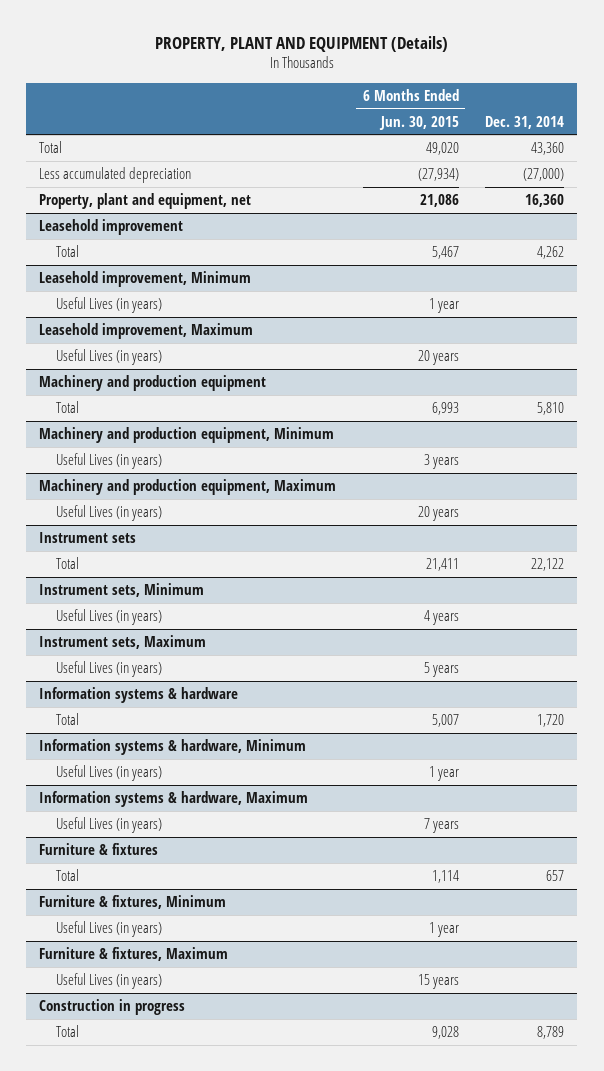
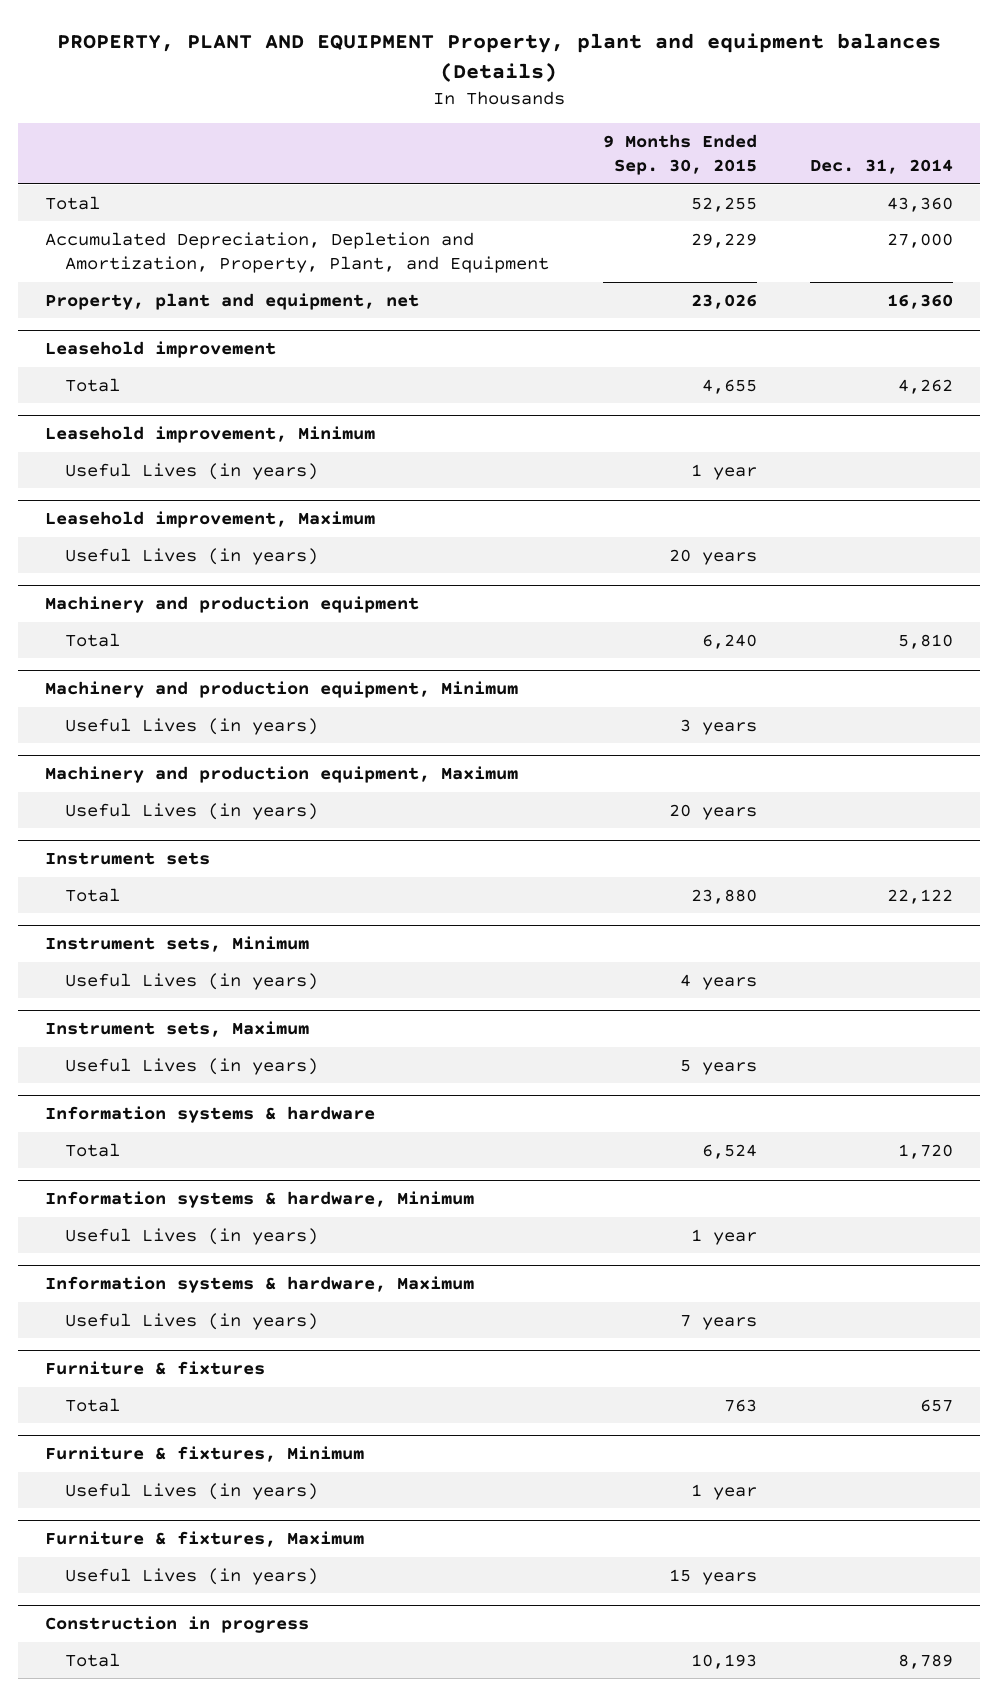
- PROPERTY, PLANT AND EQUIPMENT (Details)
+ PROPERTY, PLANT AND EQUIPMENT Property, plant and equipment balances (Details)
- | 6 Months Ended Jun. 30, 2015 | Dec. 31, 2014
+ | 9 Months Ended Sep. 30, 2015 | Dec. 31, 2014
- Less accumulated depreciation | (27,934) | (27,000)
+ Accumulated Depreciation, Depletion and Amortization, Property, Plant, and Equipment | 29,229 | 27,000

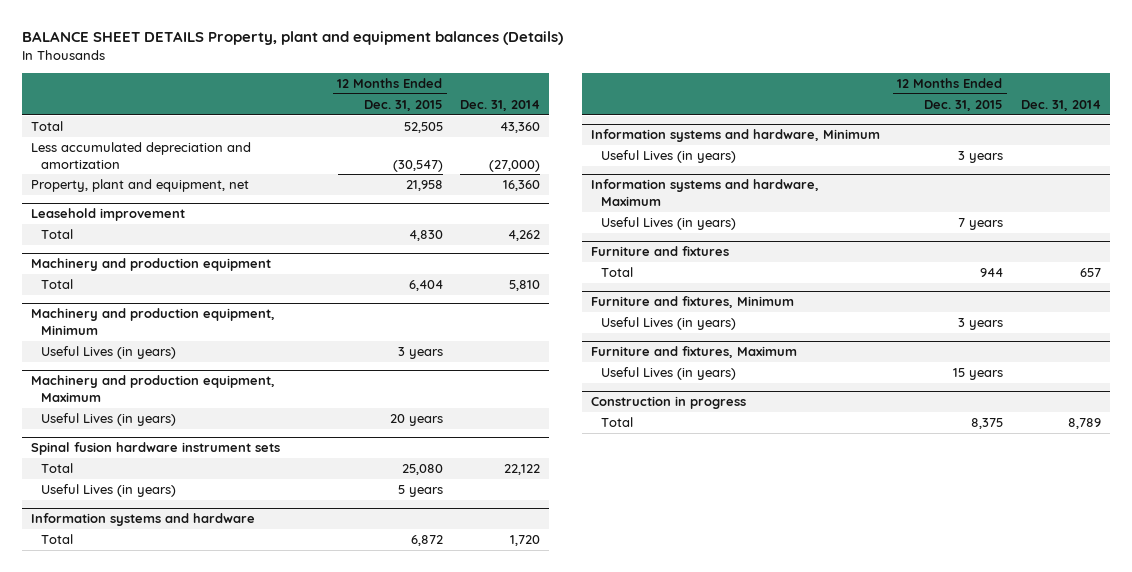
- PROPERTY, PLANT AND EQUIPMENT Property, plant and equipment balances (Details)
+ BALANCE SHEET DETAILS Property, plant and equipment balances (Details)
- | 9 Months Ended Sep. 30, 2015 | Dec. 31, 2014
+ | 12 Months Ended Dec. 31, 2015 | Dec. 31, 2014
- Accumulated Depreciation, Depletion and Amortization, Property, Plant, and Equipment | 29,229 | 27,000
+ Less accumulated depreciation and amortization | (30,547) | (27,000)
- Leasehold improvement, Minimum
- Useful Lives (in years) | 1 year |
- Leasehold improvement, Maximum
- Useful Lives (in years) | 20 years |
- Instrument sets
+ Spinal fusion hardware instrument sets
- Instrument sets, Minimum
- Useful Lives (in years) | 4 years |
- Instrument sets, Maximum
- Useful Lives (in years) | 5 years |
- Information systems & hardware
+ Useful Lives (in years) | 5 years |
+ Information systems and hardware
- Information systems & hardware, Minimum
+ Information systems and hardware, Minimum
- Information systems & hardware, Maximum
+ Information systems and hardware, Maximum
- Furniture & fixtures
+ Furniture and fixtures
- Furniture & fixtures, Minimum
+ Furniture and fixtures, Minimum
- Furniture & fixtures, Maximum
+ Furniture and fixtures, Maximum

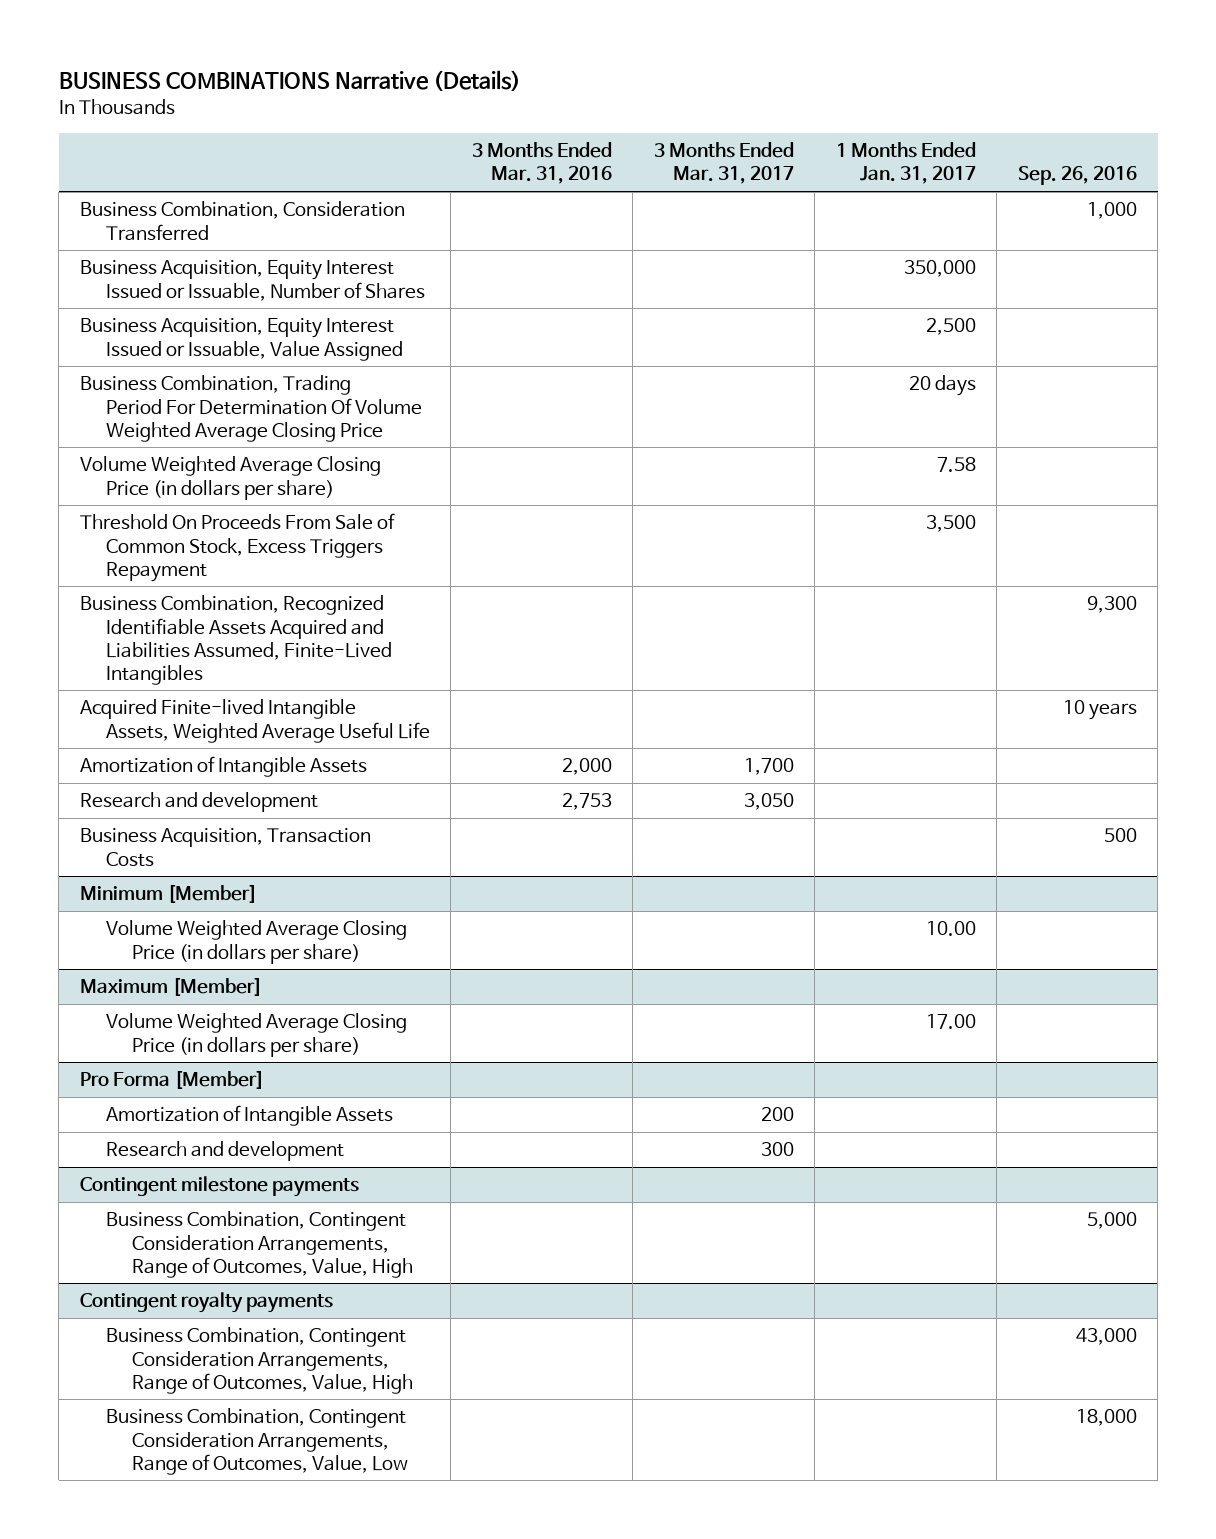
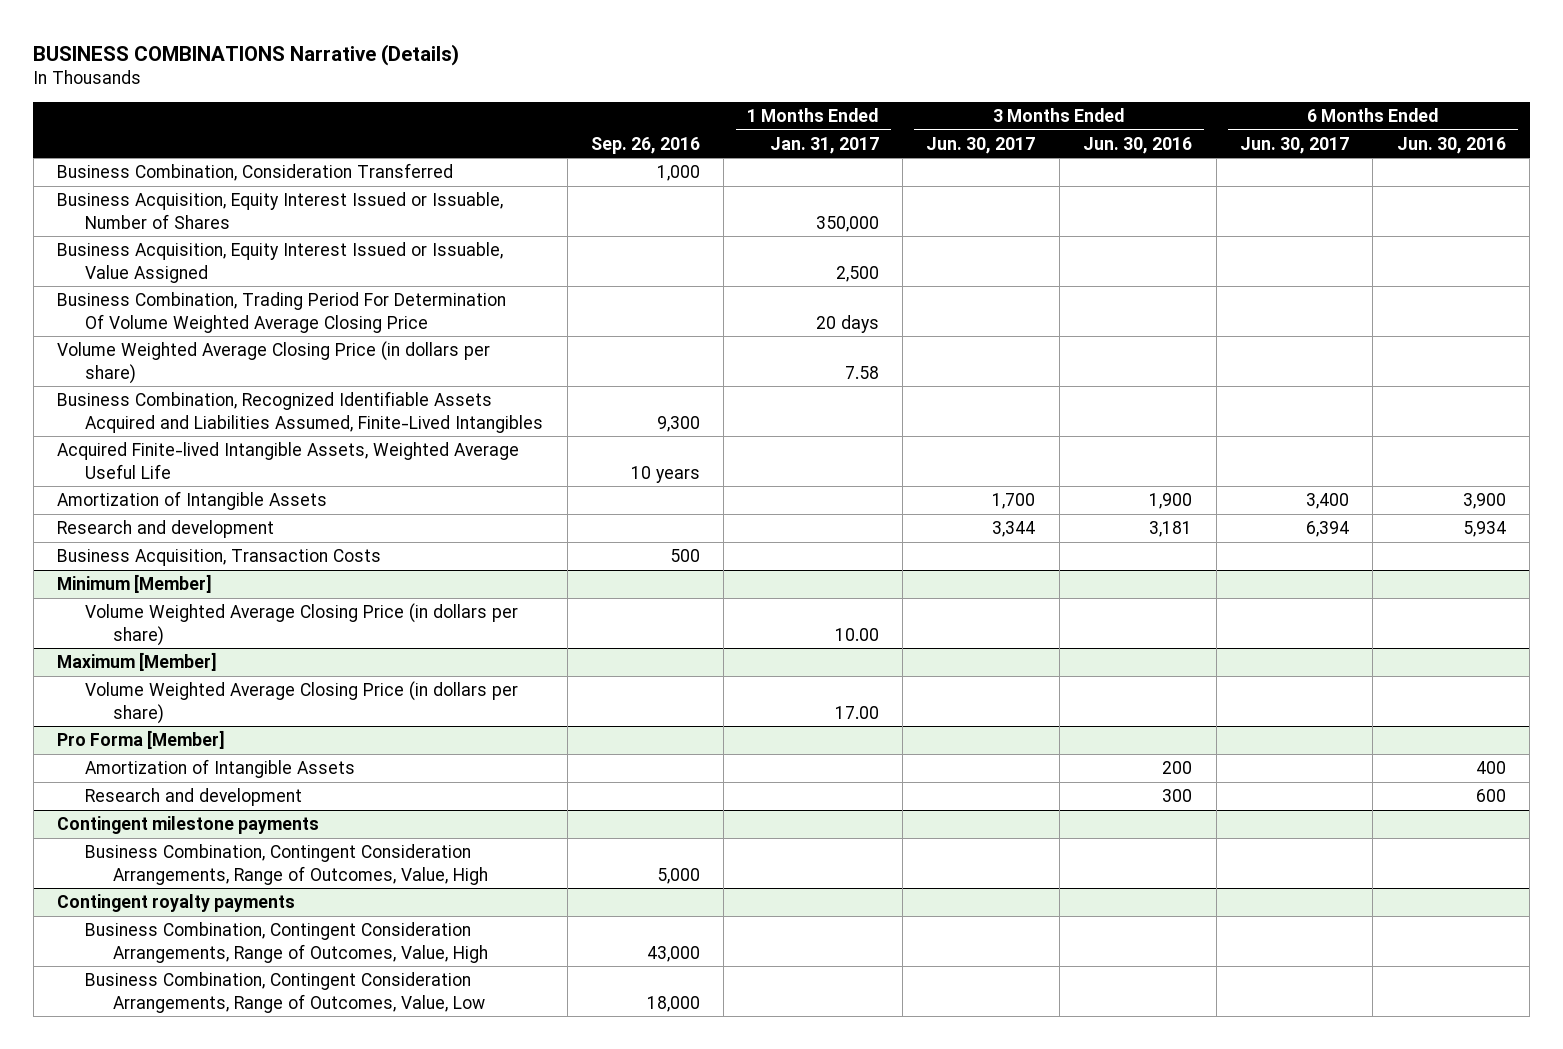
- | 3 Months Ended Mar. 31, 2016 | 3 Months Ended Mar. 31, 2017 | 1 Months Ended Jan. 31, 2017 | Sep. 26, 2016
+ | Sep. 26, 2016 | 1 Months Ended Jan. 31, 2017 | 3 Months Ended Jun. 30, 2017 | 3 Months Ended Jun. 30, 2016 | 6 Months Ended Jun. 30, 2017 | 6 Months Ended Jun. 30, 2016
- Threshold On Proceeds From Sale of Common Stock, Excess Triggers Repayment | | | 3,500 |

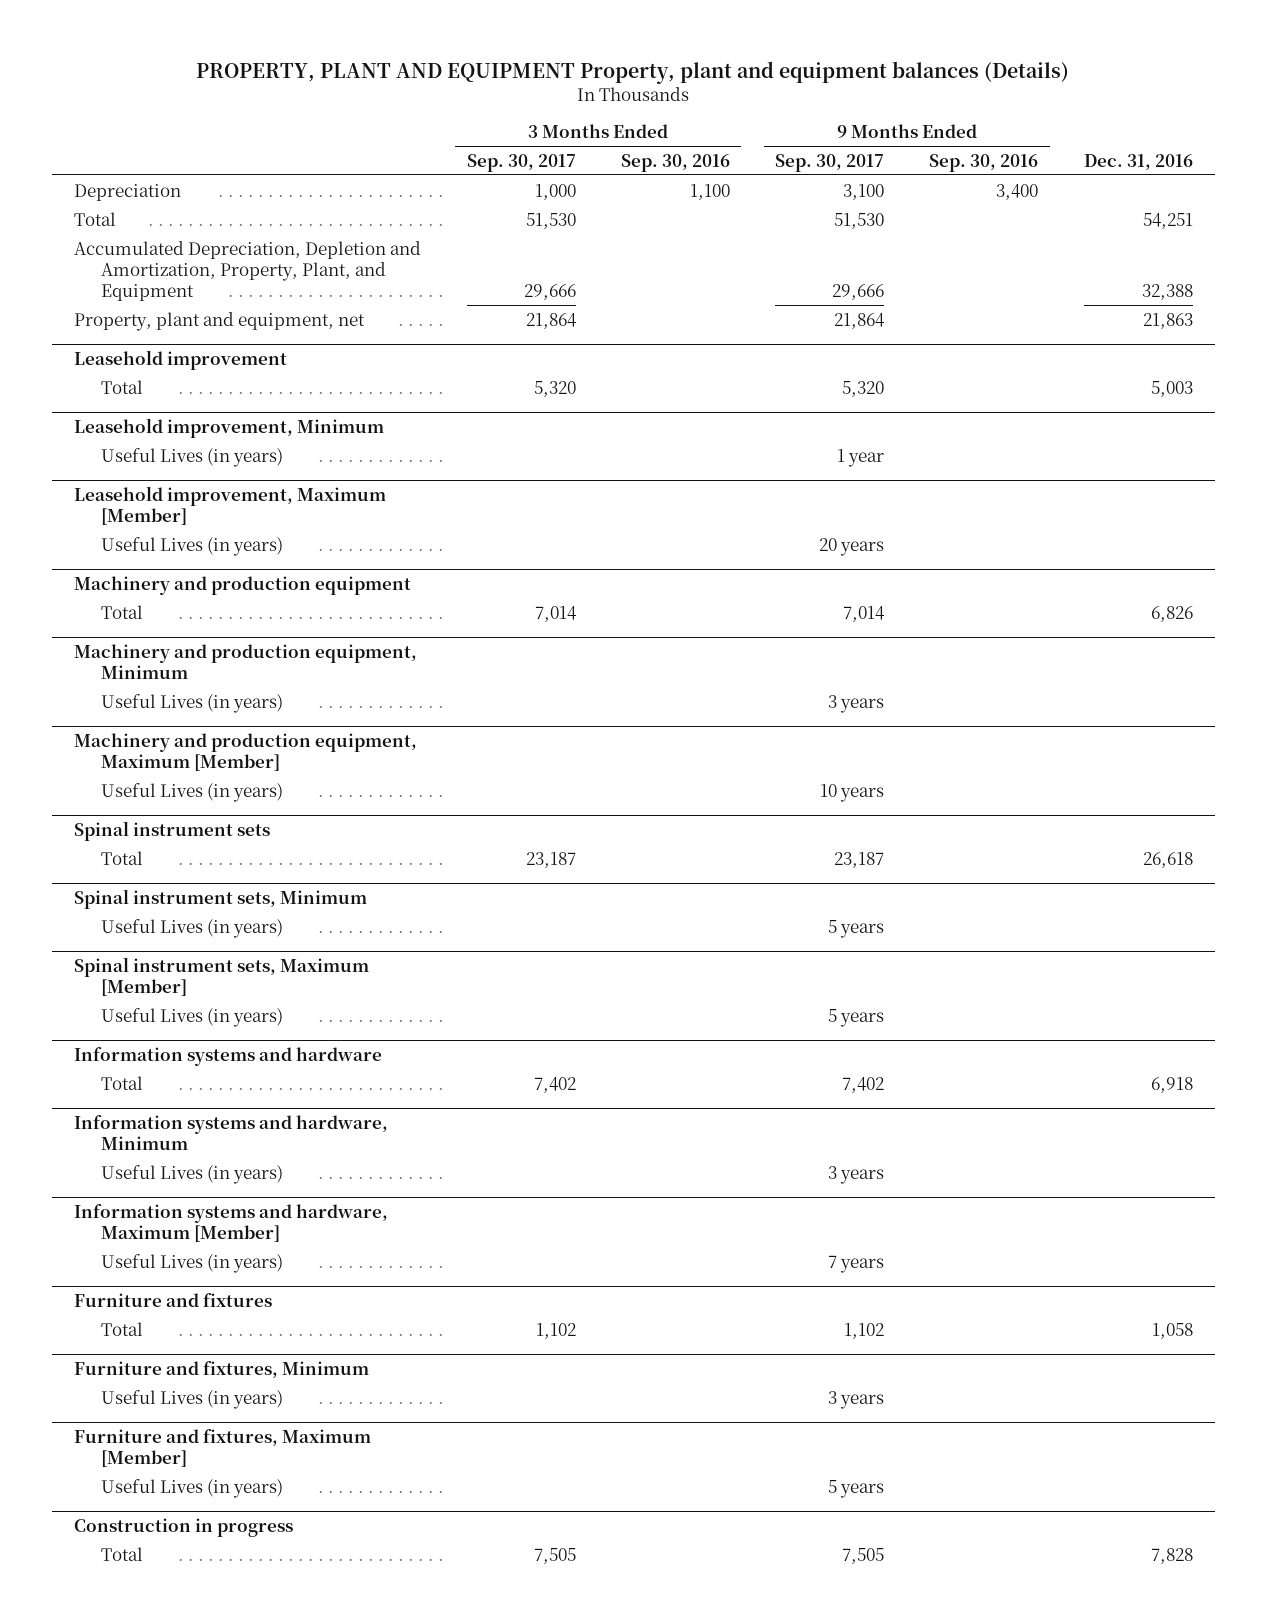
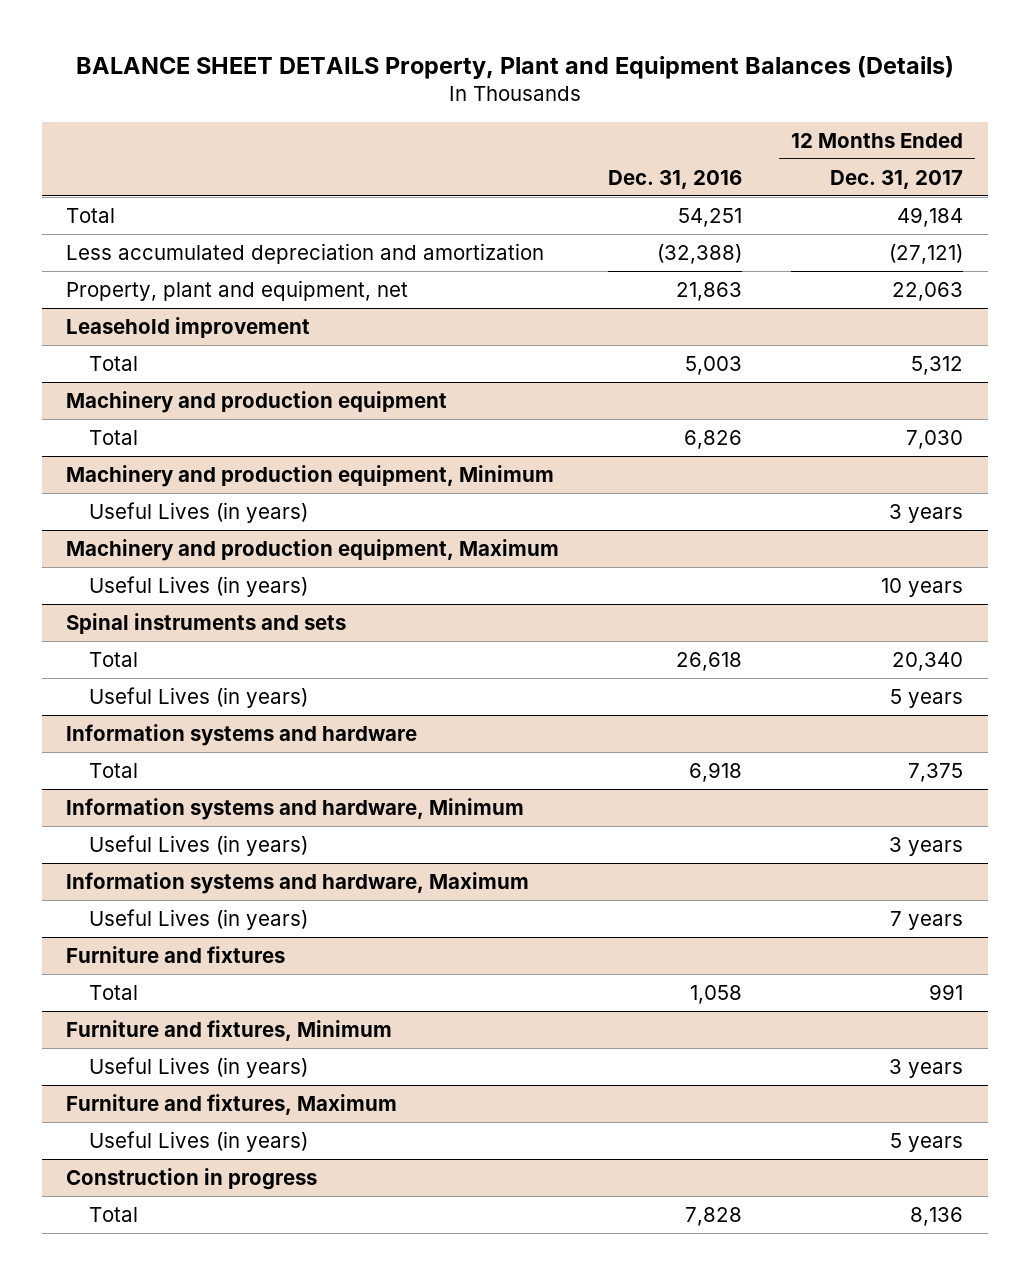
- PROPERTY, PLANT AND EQUIPMENT Property, plant and equipment balances (Details)
+ BALANCE SHEET DETAILS Property, Plant and Equipment Balances (Details)
- | 3 Months Ended Sep. 30, 2017 | 3 Months Ended Sep. 30, 2016 | 9 Months Ended Sep. 30, 2017 | 9 Months Ended Sep. 30, 2016 | Dec. 31, 2016
+ | Dec. 31, 2016 | 12 Months Ended Dec. 31, 2017
- Depreciation | 1,000 | 1,100 | 3,100 | 3,400 |
- Accumulated Depreciation, Depletion and Amortization, Property, Plant, and Equipment | 29,666 | | 29,666 | | 32,388
+ Less accumulated depreciation and amortization | (32,388) | (27,121)
- Leasehold improvement, Minimum
- Useful Lives (in years) | | | 1 year | |
- Leasehold improvement, Maximum [Member]
- Useful Lives (in years) | | | 20 years | |
- Machinery and production equipment, Maximum [Member]
+ Machinery and production equipment, Maximum
- Spinal instrument sets
+ Spinal instruments and sets
- Spinal instrument sets, Minimum
- Useful Lives (in years) | | | 5 years | |
- Spinal instrument sets, Maximum [Member]
- Useful Lives (in years) | | | 5 years | |
+ Useful Lives (in years) | | 5 years
- Information systems and hardware, Maximum [Member]
+ Information systems and hardware, Maximum
- Furniture and fixtures, Maximum [Member]
+ Furniture and fixtures, Maximum

